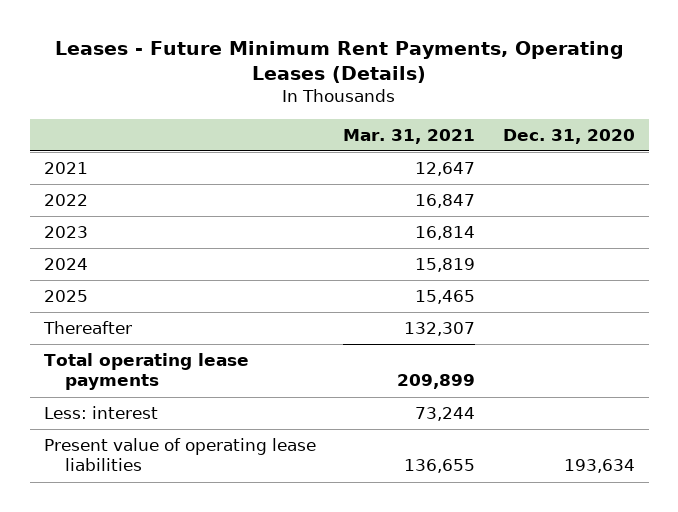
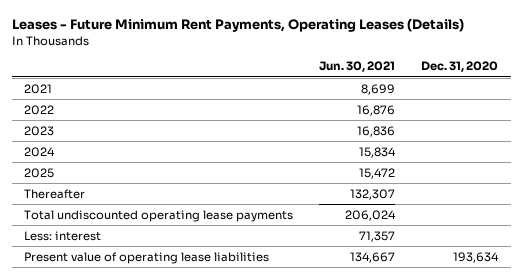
- | Mar. 31, 2021 | Dec. 31, 2020
+ | Jun. 30, 2021 | Dec. 31, 2020
- Total operating lease payments | 209,899 |
+ Total undiscounted operating lease payments | 206,024 |

